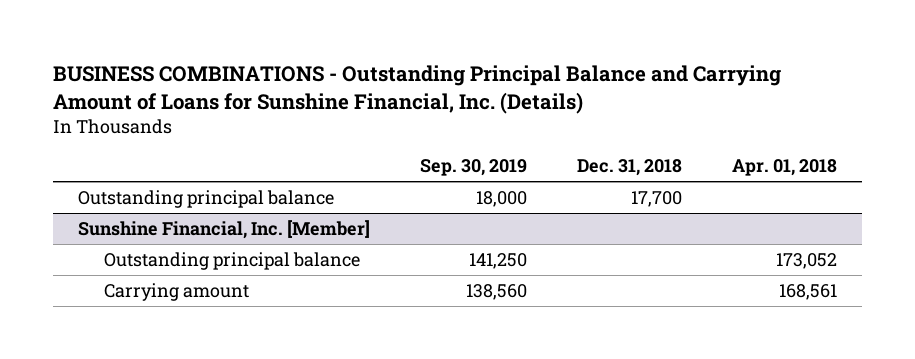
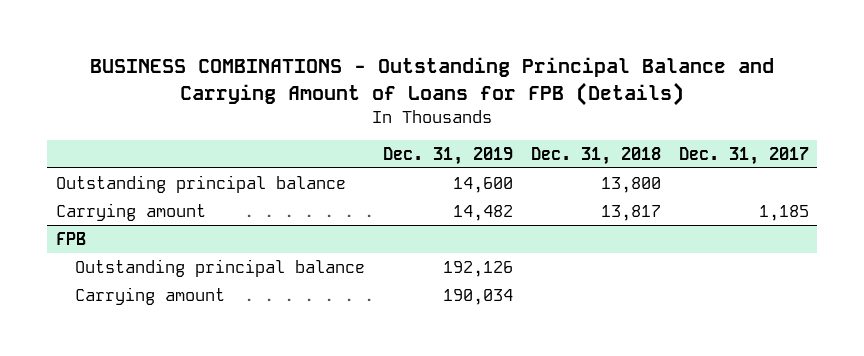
- BUSINESS COMBINATIONS - Outstanding Principal Balance and Carrying Amount of Loans for Sunshine Financial, Inc. (Details)
+ BUSINESS COMBINATIONS - Outstanding Principal Balance and Carrying Amount of Loans for FPB (Details)
- | Sep. 30, 2019 | Dec. 31, 2018 | Apr. 01, 2018
+ | Dec. 31, 2019 | Dec. 31, 2018 | Dec. 31, 2017
- Outstanding principal balance | 18,000 | 17,700 |
- Sunshine Financial, Inc. [Member]
- Outstanding principal balance | 141,250 | | 173,052
- Carrying amount | 138,560 | | 168,561
+ Outstanding principal balance | 14,600 | 13,800 |
+ Carrying amount | 14,482 | 13,817 | 1,185
+ FPB
+ Outstanding principal balance | 192,126 | |
+ Carrying amount | 190,034 | |

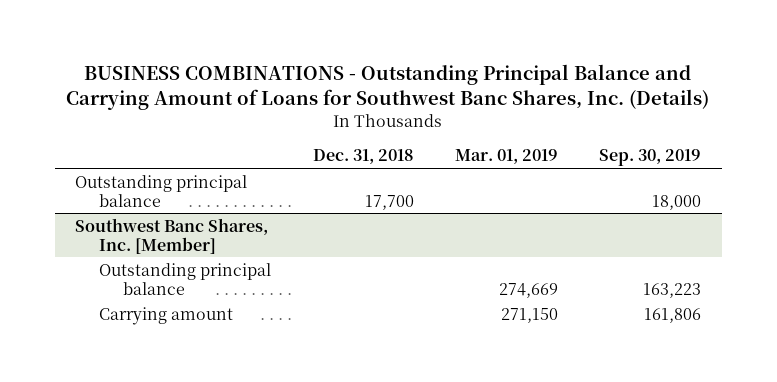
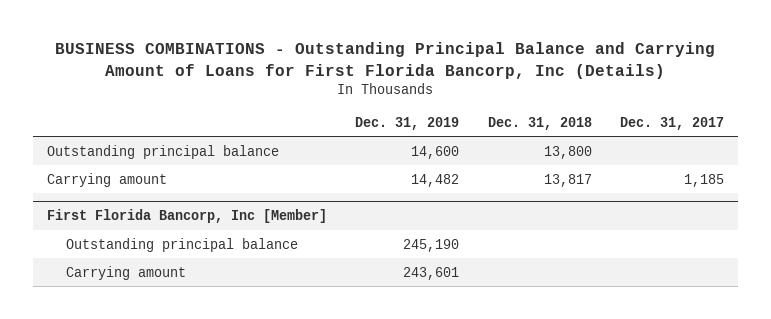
- BUSINESS COMBINATIONS - Outstanding Principal Balance and Carrying Amount of Loans for Southwest Banc Shares, Inc. (Details)
+ BUSINESS COMBINATIONS - Outstanding Principal Balance and Carrying Amount of Loans for First Florida Bancorp, Inc (Details)
- | Dec. 31, 2018 | Mar. 01, 2019 | Sep. 30, 2019
+ | Dec. 31, 2019 | Dec. 31, 2018 | Dec. 31, 2017
- Outstanding principal balance | 17,700 | | 18,000
- Southwest Banc Shares, Inc. [Member]
- Outstanding principal balance | | 274,669 | 163,223
- Carrying amount | | 271,150 | 161,806
+ Outstanding principal balance | 14,600 | 13,800 |
+ Carrying amount | 14,482 | 13,817 | 1,185
+ First Florida Bancorp, Inc [Member]
+ Outstanding principal balance | 245,190 | |
+ Carrying amount | 243,601 | |

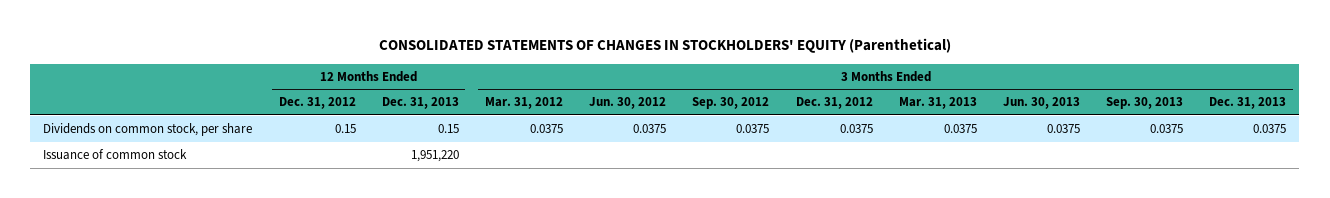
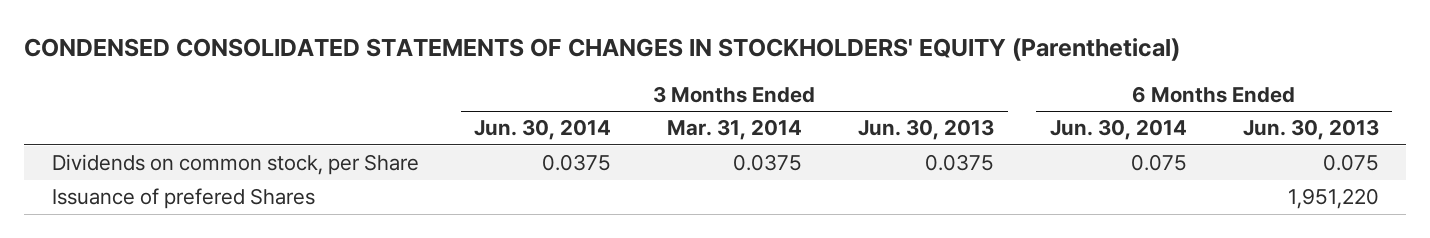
- CONSOLIDATED STATEMENTS OF CHANGES IN STOCKHOLDERS' EQUITY (Parenthetical)
+ CONDENSED CONSOLIDATED STATEMENTS OF CHANGES IN STOCKHOLDERS' EQUITY (Parenthetical)
- | 12 Months Ended Dec. 31, 2012 | 12 Months Ended Dec. 31, 2013 | 3 Months Ended Mar. 31, 2012 | 3 Months Ended Jun. 30, 2012 | 3 Months Ended Sep. 30, 2012 | 3 Months Ended Dec. 31, 2012 | 3 Months Ended Mar. 31, 2013 | 3 Months Ended Jun. 30, 2013 | 3 Months Ended Sep. 30, 2013 | 3 Months Ended Dec. 31, 2013
+ | 3 Months Ended Jun. 30, 2014 | 3 Months Ended Mar. 31, 2014 | 3 Months Ended Jun. 30, 2013 | 6 Months Ended Jun. 30, 2014 | 6 Months Ended Jun. 30, 2013
- Dividends on common stock, per share | 0.15 | 0.15 | 0.0375 | 0.0375 | 0.0375 | 0.0375 | 0.0375 | 0.0375 | 0.0375 | 0.0375
- Issuance of common stock | | 1,951,220 | | | | | | | |
+ Dividends on common stock, per Share | 0.0375 | 0.0375 | 0.0375 | 0.075 | 0.075
+ Issuance of prefered Shares | | | | | 1,951,220

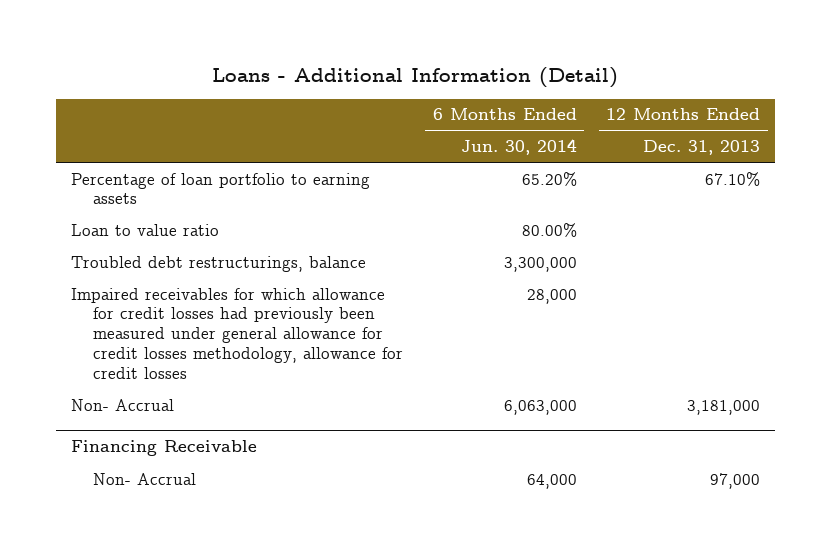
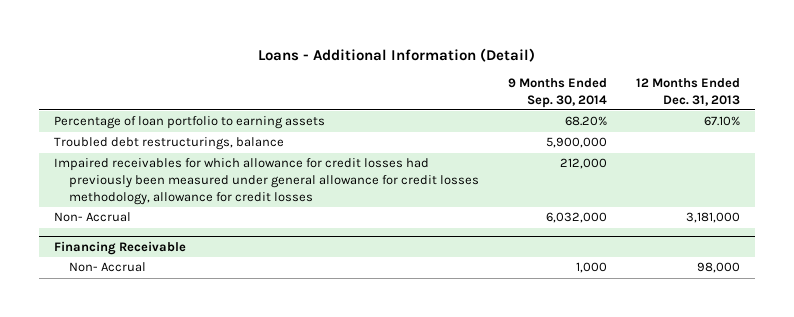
- | 6 Months Ended Jun. 30, 2014 | 12 Months Ended Dec. 31, 2013
+ | 9 Months Ended Sep. 30, 2014 | 12 Months Ended Dec. 31, 2013
- Loan to value ratio | 80.00% |
@ Financing Receivable
- Non- Accrual | 64,000 | 97,000
+ Non- Accrual | 1,000 | 98,000

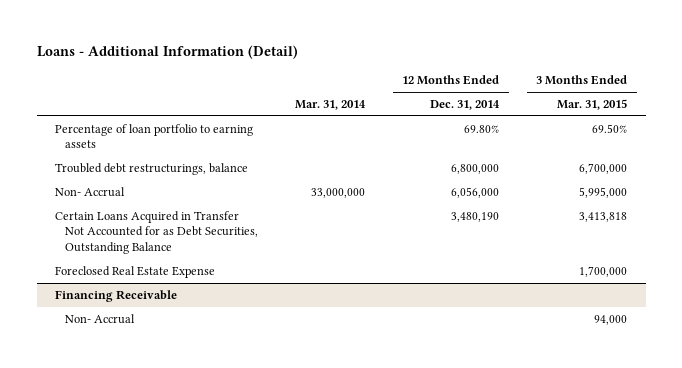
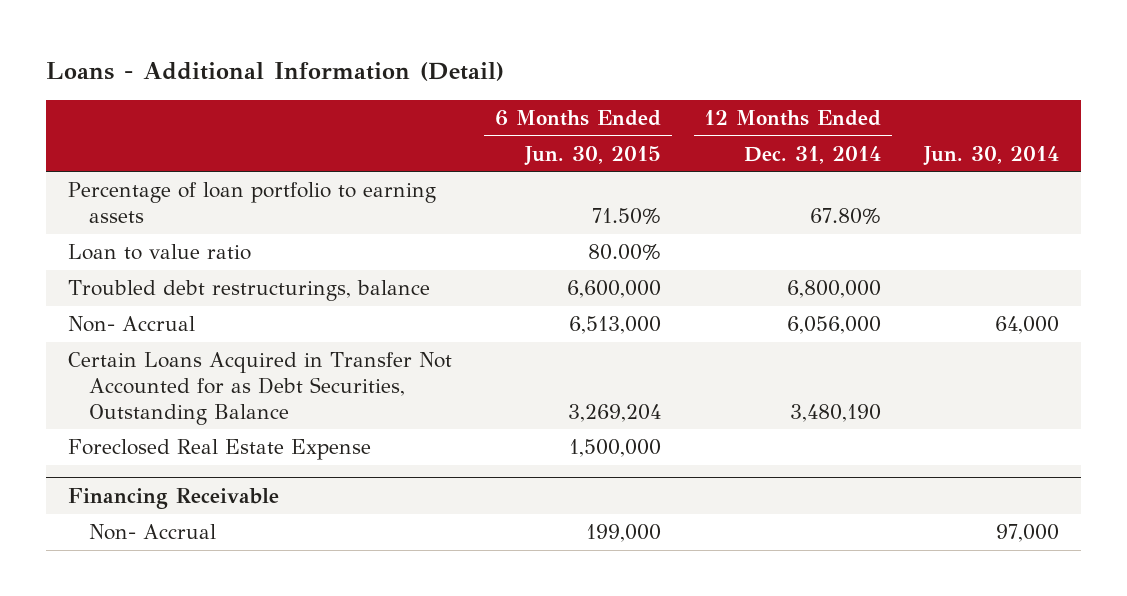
- | Mar. 31, 2014 | 12 Months Ended Dec. 31, 2014 | 3 Months Ended Mar. 31, 2015
+ | 6 Months Ended Jun. 30, 2015 | 12 Months Ended Dec. 31, 2014 | Jun. 30, 2014
- Percentage of loan portfolio to earning assets | | 69.80% | 69.50%
+ Percentage of loan portfolio to earning assets | 71.50% | 67.80% |
+ Loan to value ratio | 80.00% | |

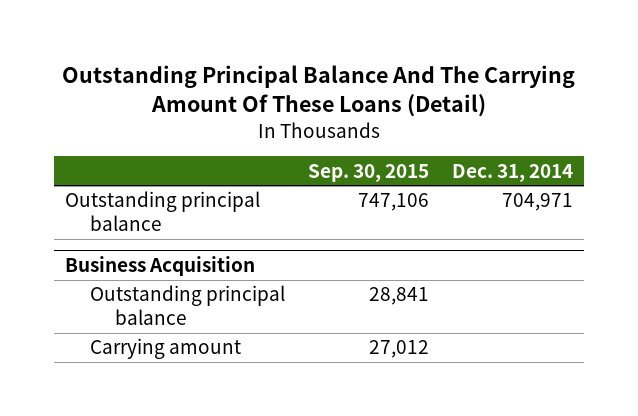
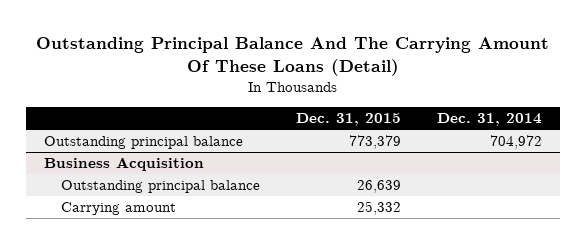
- | Sep. 30, 2015 | Dec. 31, 2014
+ | Dec. 31, 2015 | Dec. 31, 2014
- Outstanding principal balance | 747,106 | 704,971
+ Outstanding principal balance | 773,379 | 704,972

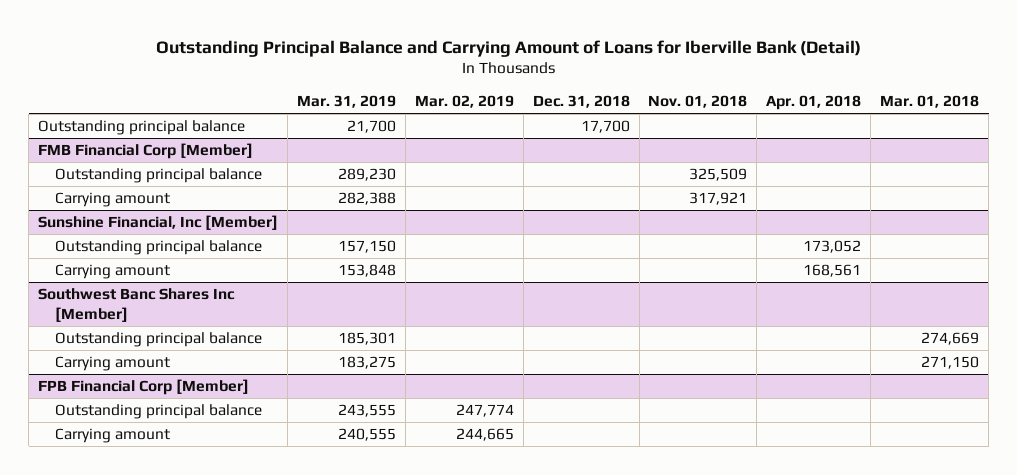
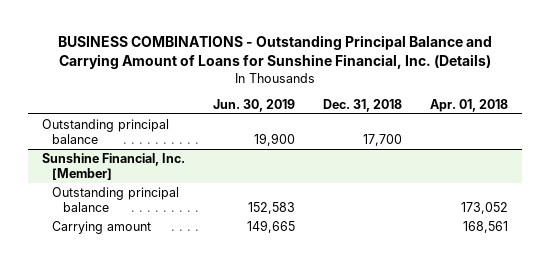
- Outstanding Principal Balance and Carrying Amount of Loans for Iberville Bank (Detail)
+ BUSINESS COMBINATIONS - Outstanding Principal Balance and Carrying Amount of Loans for Sunshine Financial, Inc. (Details)
- | Mar. 31, 2019 | Mar. 02, 2019 | Dec. 31, 2018 | Nov. 01, 2018 | Apr. 01, 2018 | Mar. 01, 2018
+ | Jun. 30, 2019 | Dec. 31, 2018 | Apr. 01, 2018
- FMB Financial Corp [Member]
- Outstanding principal balance | 289,230 | | | 325,509 | |
- Carrying amount | 282,388 | | | 317,921 | |
- Sunshine Financial, Inc [Member]
+ Sunshine Financial, Inc. [Member]
- Southwest Banc Shares Inc [Member]
- Outstanding principal balance | 185,301 | | | | | 274,669
- Carrying amount | 183,275 | | | | | 271,150
- FPB Financial Corp [Member]
- Outstanding principal balance | 243,555 | 247,774 | | | |
- Carrying amount | 240,555 | 244,665 | | | |

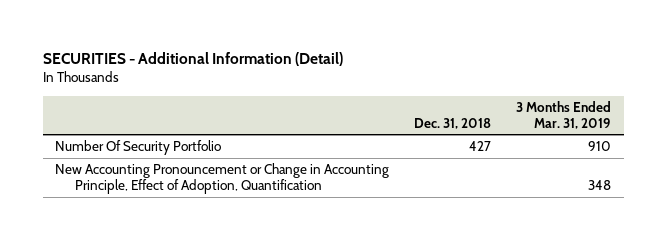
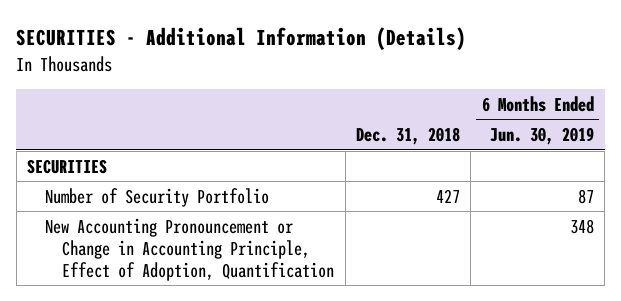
- SECURITIES - Additional Information (Detail)
+ SECURITIES - Additional Information (Details)
- | Dec. 31, 2018 | 3 Months Ended Mar. 31, 2019
+ | Dec. 31, 2018 | 6 Months Ended Jun. 30, 2019
- Number Of Security Portfolio | 427 | 910
+ SECURITIES
+ Number of Security Portfolio | 427 | 87

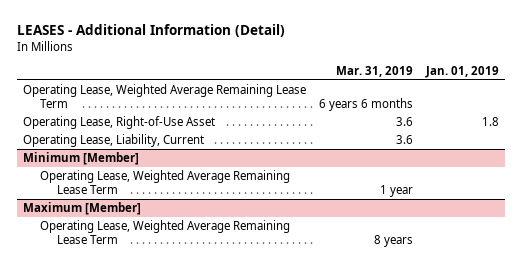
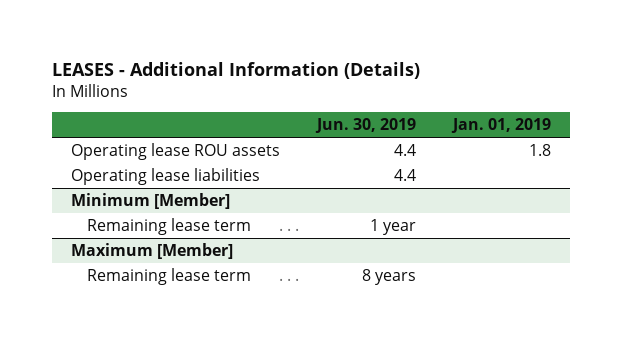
- LEASES - Additional Information (Detail)
+ LEASES - Additional Information (Details)
- | Mar. 31, 2019 | Jan. 01, 2019
+ | Jun. 30, 2019 | Jan. 01, 2019
- Operating Lease, Weighted Average Remaining Lease Term | 6 years 6 months |
- Operating Lease, Right-of-Use Asset | 3.6 | 1.8
- Operating Lease, Liability, Current | 3.6 |
+ Operating lease ROU assets | 4.4 | 1.8
+ Operating lease liabilities | 4.4 |
@ Minimum [Member]
- Operating Lease, Weighted Average Remaining Lease Term | 1 year |
+ Remaining lease term | 1 year |
@ Maximum [Member]
- Operating Lease, Weighted Average Remaining Lease Term | 8 years |
+ Remaining lease term | 8 years |

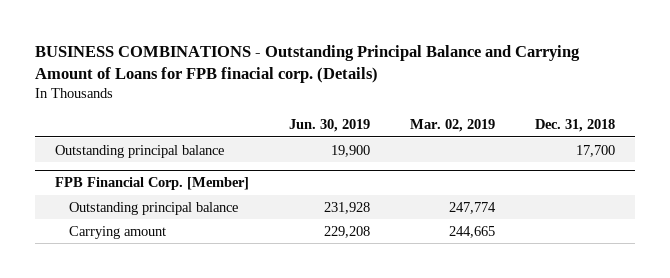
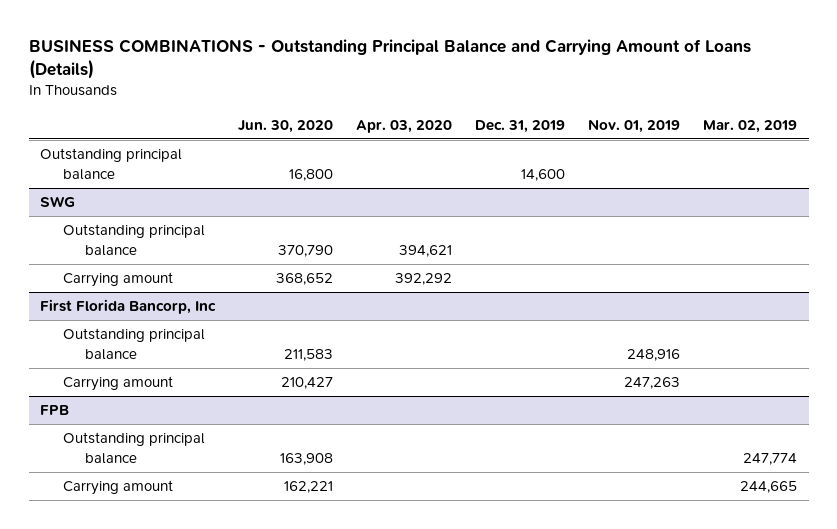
- BUSINESS COMBINATIONS - Outstanding Principal Balance and Carrying Amount of Loans for FPB finacial corp. (Details)
+ BUSINESS COMBINATIONS - Outstanding Principal Balance and Carrying Amount of Loans (Details)
- | Jun. 30, 2019 | Mar. 02, 2019 | Dec. 31, 2018
+ | Jun. 30, 2020 | Apr. 03, 2020 | Dec. 31, 2019 | Nov. 01, 2019 | Mar. 02, 2019
- FPB Financial Corp. [Member]
+ SWG
+ Outstanding principal balance | 370,790 | 394,621 | | |
+ Carrying amount | 368,652 | 392,292 | | |
+ First Florida Bancorp, Inc
+ Outstanding principal balance | 211,583 | | | 248,916 |
+ Carrying amount | 210,427 | | | 247,263 |
+ FPB

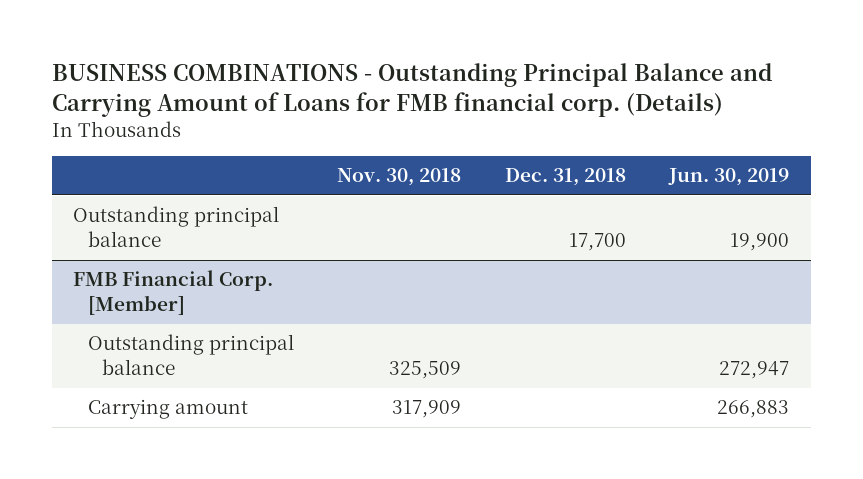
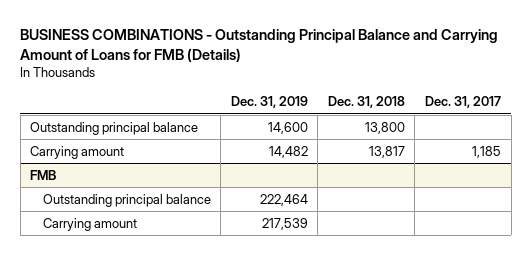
- BUSINESS COMBINATIONS - Outstanding Principal Balance and Carrying Amount of Loans for FMB financial corp. (Details)
+ BUSINESS COMBINATIONS - Outstanding Principal Balance and Carrying Amount of Loans for FMB (Details)
- | Nov. 30, 2018 | Dec. 31, 2018 | Jun. 30, 2019
+ | Dec. 31, 2019 | Dec. 31, 2018 | Dec. 31, 2017
- Outstanding principal balance | | 17,700 | 19,900
- FMB Financial Corp. [Member]
+ Outstanding principal balance | 14,600 | 13,800 |
+ Carrying amount | 14,482 | 13,817 | 1,185
+ FMB

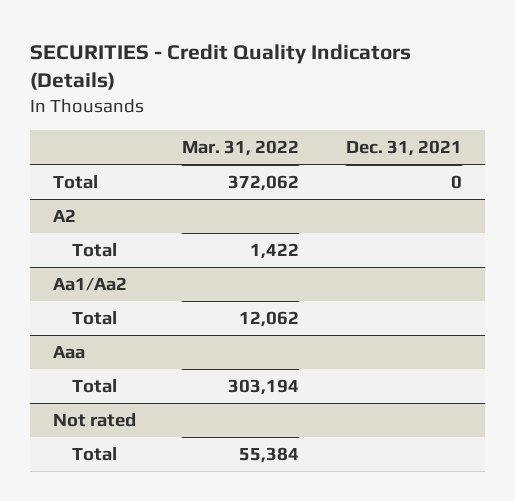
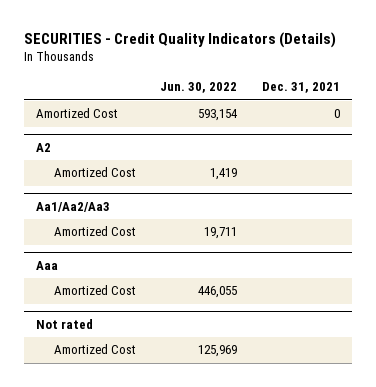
- | Mar. 31, 2022 | Dec. 31, 2021
+ | Jun. 30, 2022 | Dec. 31, 2021
- Total | 372,062 | 0
+ Amortized Cost | 593,154 | 0
@ A2
- Total | 1,422 |
- Aa1/Aa2
- Total | 12,062 |
@ A2
+ Amortized Cost | 1,419 |
+ Aa1/Aa2/Aa3
+ Amortized Cost | 19,711 |
@ Aaa
- Total | 303,194 |
+ Amortized Cost | 446,055 |
@ Not rated
- Total | 55,384 |
+ Amortized Cost | 125,969 |

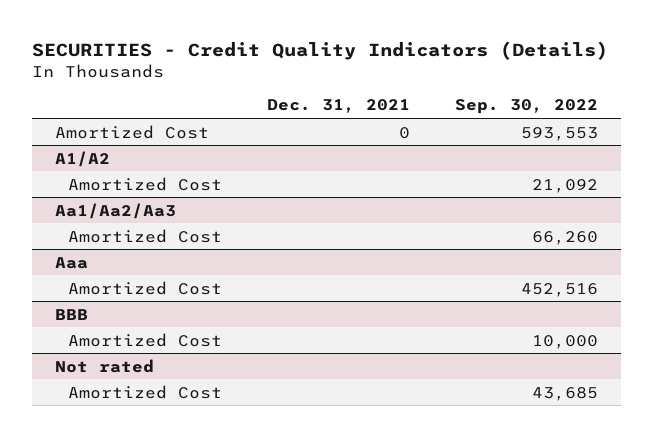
- | Jun. 30, 2022 | Dec. 31, 2021
+ | Dec. 31, 2021 | Sep. 30, 2022
- A2
+ A1/A2
+ BBB
+ Amortized Cost | | 10,000

